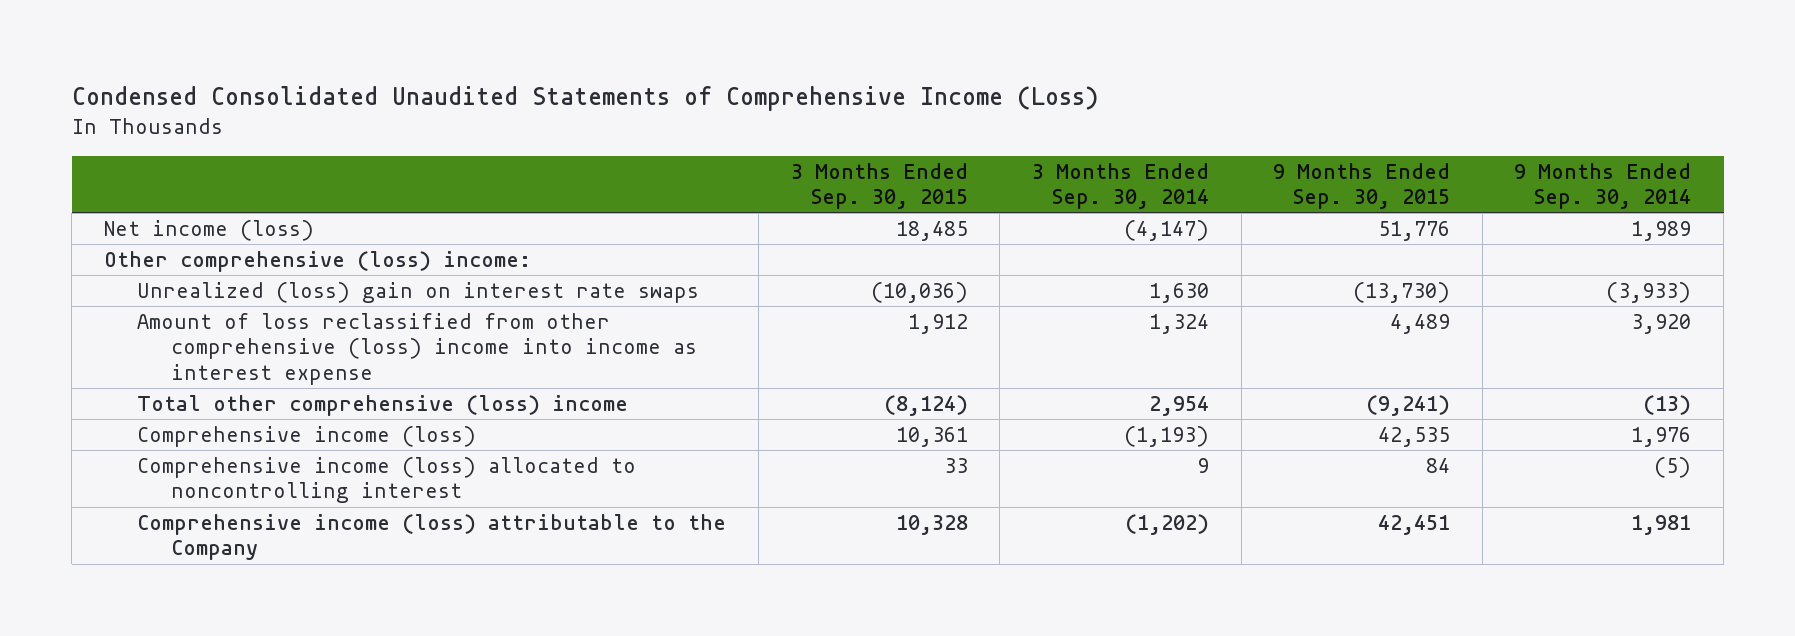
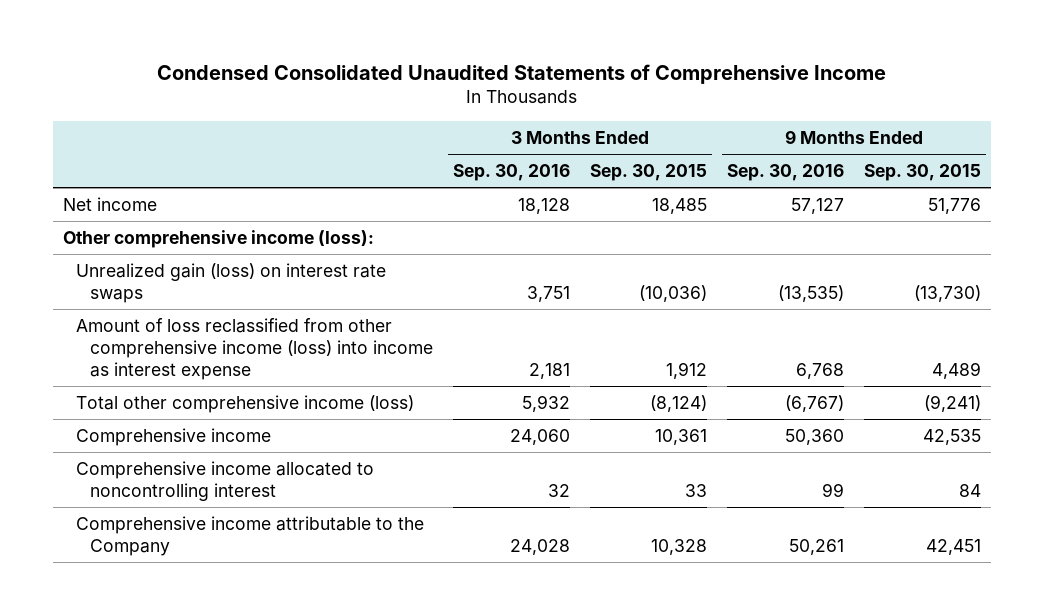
- Condensed Consolidated Unaudited Statements of Comprehensive Income (Loss)
+ Condensed Consolidated Unaudited Statements of Comprehensive Income
- | 3 Months Ended Sep. 30, 2015 | 3 Months Ended Sep. 30, 2014 | 9 Months Ended Sep. 30, 2015 | 9 Months Ended Sep. 30, 2014
+ | 3 Months Ended Sep. 30, 2016 | 3 Months Ended Sep. 30, 2015 | 9 Months Ended Sep. 30, 2016 | 9 Months Ended Sep. 30, 2015
- Net income (loss) | 18,485 | (4,147) | 51,776 | 1,989
- Other comprehensive (loss) income:
- Unrealized (loss) gain on interest rate swaps | (10,036) | 1,630 | (13,730) | (3,933)
- Amount of loss reclassified from other comprehensive (loss) income into income as interest expense | 1,912 | 1,324 | 4,489 | 3,920
- Total other comprehensive (loss) income | (8,124) | 2,954 | (9,241) | (13)
- Comprehensive income (loss) | 10,361 | (1,193) | 42,535 | 1,976
- Comprehensive income (loss) allocated to noncontrolling interest | 33 | 9 | 84 | (5)
- Comprehensive income (loss) attributable to the Company | 10,328 | (1,202) | 42,451 | 1,981
+ Net income | 18,128 | 18,485 | 57,127 | 51,776
+ Other comprehensive income (loss):
+ Unrealized gain (loss) on interest rate swaps | 3,751 | (10,036) | (13,535) | (13,730)
+ Amount of loss reclassified from other comprehensive income (loss) into income as interest expense | 2,181 | 1,912 | 6,768 | 4,489
+ Total other comprehensive income (loss) | 5,932 | (8,124) | (6,767) | (9,241)
+ Comprehensive income | 24,060 | 10,361 | 50,360 | 42,535
+ Comprehensive income allocated to noncontrolling interest | 32 | 33 | 99 | 84
+ Comprehensive income attributable to the Company | 24,028 | 10,328 | 50,261 | 42,451

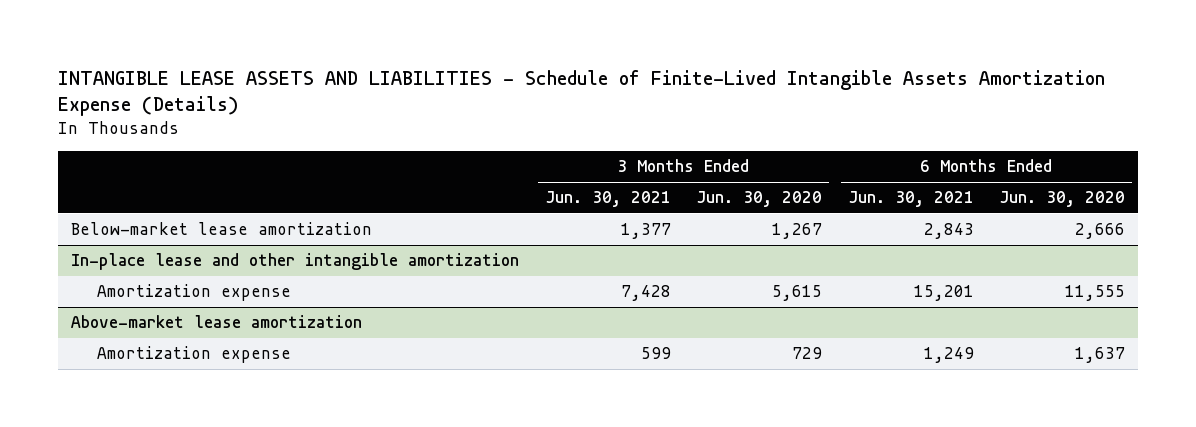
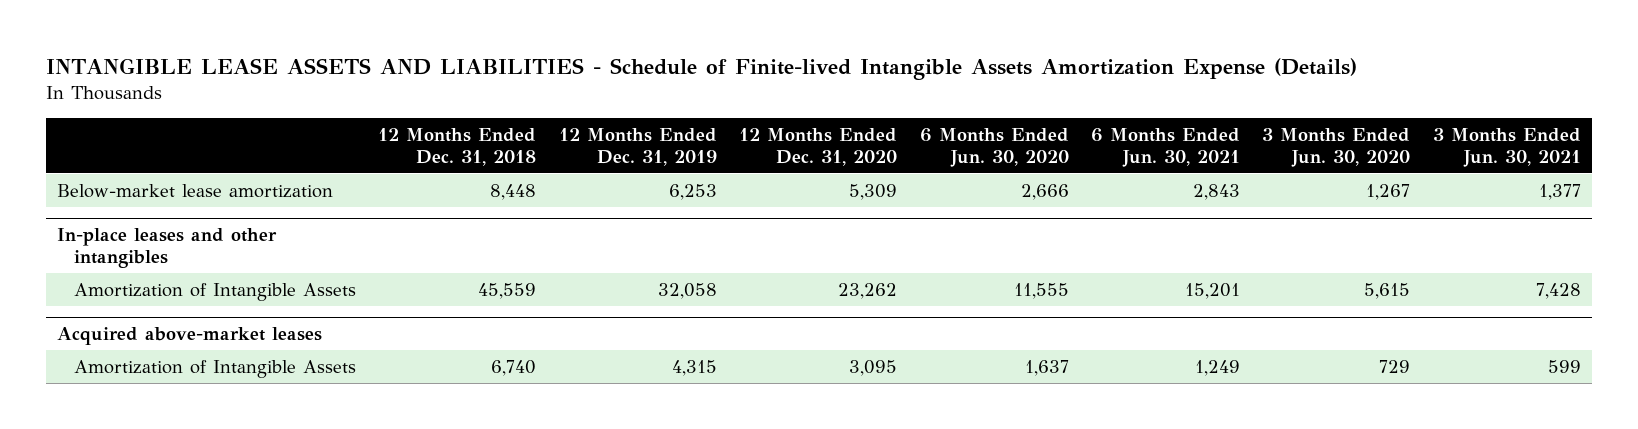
- INTANGIBLE LEASE ASSETS AND LIABILITIES - Schedule of Finite-Lived Intangible Assets Amortization Expense (Details)
+ INTANGIBLE LEASE ASSETS AND LIABILITIES - Schedule of Finite-lived Intangible Assets Amortization Expense (Details)
- | 3 Months Ended Jun. 30, 2021 | 3 Months Ended Jun. 30, 2020 | 6 Months Ended Jun. 30, 2021 | 6 Months Ended Jun. 30, 2020
+ | 12 Months Ended Dec. 31, 2018 | 12 Months Ended Dec. 31, 2019 | 12 Months Ended Dec. 31, 2020 | 6 Months Ended Jun. 30, 2020 | 6 Months Ended Jun. 30, 2021 | 3 Months Ended Jun. 30, 2020 | 3 Months Ended Jun. 30, 2021
- In-place lease and other intangible amortization
- Amortization expense | 7,428 | 5,615 | 15,201 | 11,555
- Above-market lease amortization
- Amortization expense | 599 | 729 | 1,249 | 1,637
+ In-place leases and other intangibles
+ Amortization of Intangible Assets | 45,559 | 32,058 | 23,262 | 11,555 | 15,201 | 5,615 | 7,428
+ Acquired above-market leases
+ Amortization of Intangible Assets | 6,740 | 4,315 | 3,095 | 1,637 | 1,249 | 729 | 599

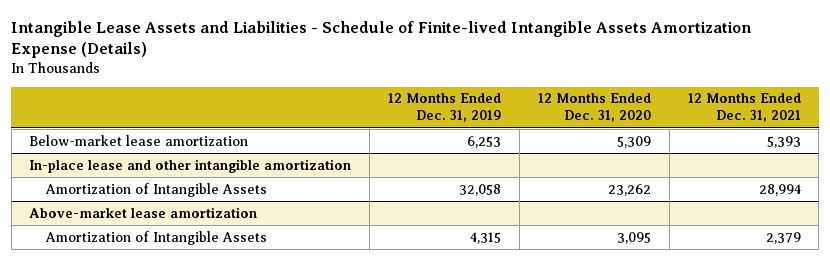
- INTANGIBLE LEASE ASSETS AND LIABILITIES - Schedule of Finite-lived Intangible Assets Amortization Expense (Details)
+ Intangible Lease Assets and Liabilities - Schedule of Finite-lived Intangible Assets Amortization Expense (Details)
- | 12 Months Ended Dec. 31, 2018 | 12 Months Ended Dec. 31, 2019 | 12 Months Ended Dec. 31, 2020 | 6 Months Ended Jun. 30, 2020 | 6 Months Ended Jun. 30, 2021 | 3 Months Ended Jun. 30, 2020 | 3 Months Ended Jun. 30, 2021
+ | 12 Months Ended Dec. 31, 2019 | 12 Months Ended Dec. 31, 2020 | 12 Months Ended Dec. 31, 2021
- In-place leases and other intangibles
+ In-place lease and other intangible amortization
- Acquired above-market leases
+ Above-market lease amortization

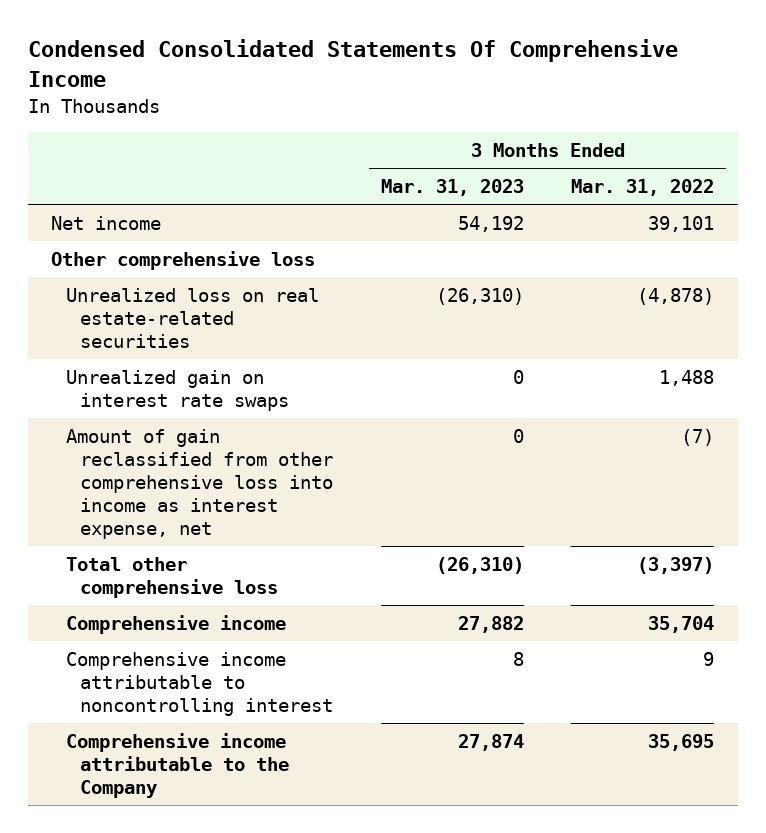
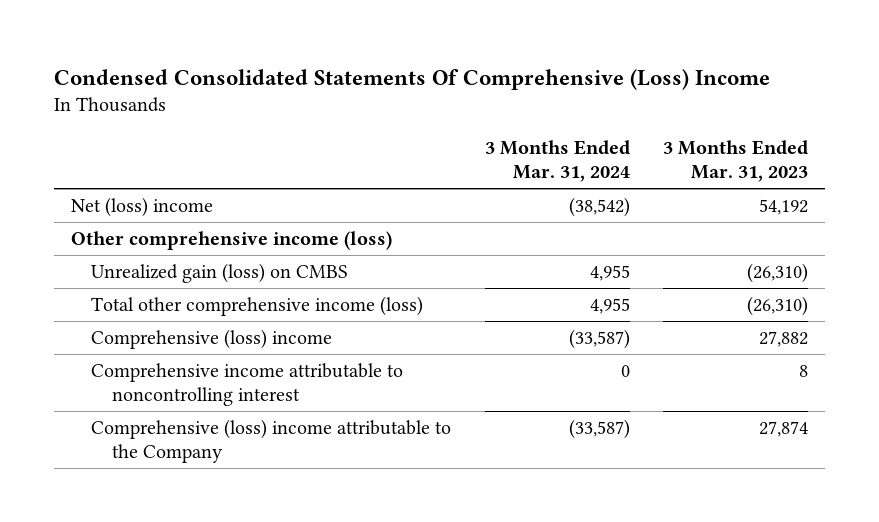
- Condensed Consolidated Statements Of Comprehensive Income
+ Condensed Consolidated Statements Of Comprehensive (Loss) Income
- | 3 Months Ended Mar. 31, 2023 | 3 Months Ended Mar. 31, 2022
+ | 3 Months Ended Mar. 31, 2024 | 3 Months Ended Mar. 31, 2023
- Net income | 54,192 | 39,101
- Other comprehensive loss
- Unrealized loss on real estate-related securities | (26,310) | (4,878)
- Unrealized gain on interest rate swaps | 0 | 1,488
- Amount of gain reclassified from other comprehensive loss into income as interest expense, net | 0 | (7)
- Total other comprehensive loss | (26,310) | (3,397)
- Comprehensive income | 27,882 | 35,704
+ Net (loss) income | (38,542) | 54,192
+ Other comprehensive income (loss)
+ Unrealized gain (loss) on CMBS | 4,955 | (26,310)
+ Total other comprehensive income (loss) | 4,955 | (26,310)
+ Comprehensive (loss) income | (33,587) | 27,882
- Comprehensive income attributable to the Company | 27,874 | 35,695
+ Comprehensive (loss) income attributable to the Company | (33,587) | 27,874

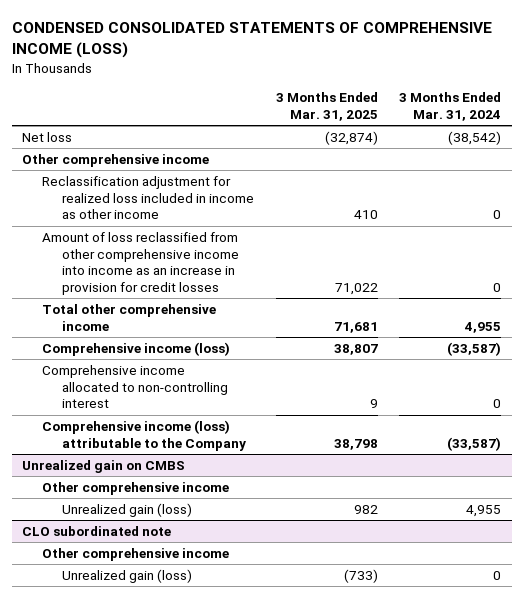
- Condensed Consolidated Statements Of Comprehensive (Loss) Income
+ CONDENSED CONSOLIDATED STATEMENTS OF COMPREHENSIVE INCOME (LOSS)
- | 3 Months Ended Mar. 31, 2024 | 3 Months Ended Mar. 31, 2023
+ | 3 Months Ended Mar. 31, 2025 | 3 Months Ended Mar. 31, 2024
- Net (loss) income | (38,542) | 54,192
- Other comprehensive income (loss)
- Unrealized gain (loss) on CMBS | 4,955 | (26,310)
- Total other comprehensive income (loss) | 4,955 | (26,310)
- Comprehensive (loss) income | (33,587) | 27,882
- Comprehensive income attributable to noncontrolling interest | 0 | 8
- Comprehensive (loss) income attributable to the Company | (33,587) | 27,874
+ Net loss | (32,874) | (38,542)
+ Other comprehensive income
+ Reclassification adjustment for realized loss included in income as other income | 410 | 0
+ Amount of loss reclassified from other comprehensive income into income as an increase in provision for credit losses | 71,022 | 0
+ Total other comprehensive income | 71,681 | 4,955
+ Comprehensive income (loss) | 38,807 | (33,587)
+ Comprehensive income allocated to non-controlling interest | 9 | 0
+ Comprehensive income (loss) attributable to the Company | 38,798 | (33,587)
+ Unrealized gain on CMBS
+ Other comprehensive income
+ Unrealized gain (loss) | 982 | 4,955
+ CLO subordinated note
+ Other comprehensive income
+ Unrealized gain (loss) | (733) | 0

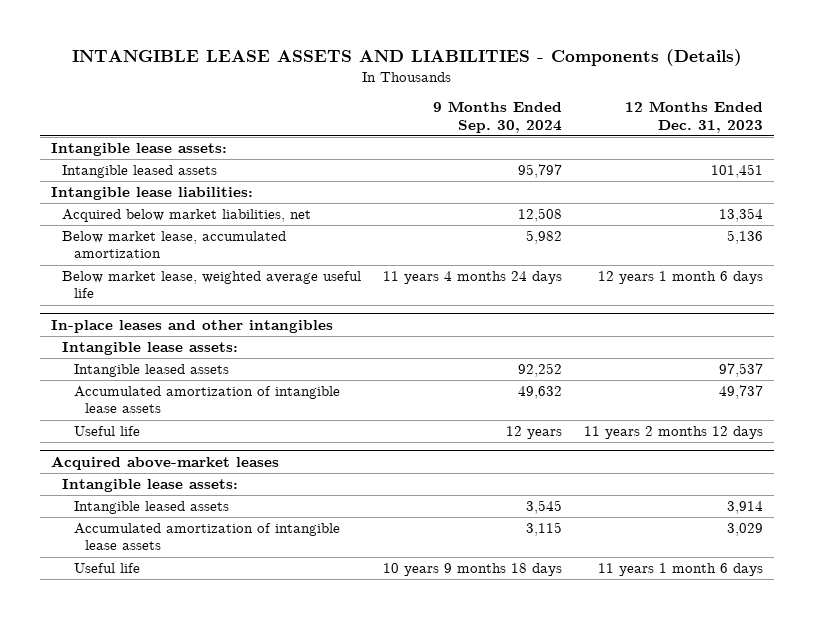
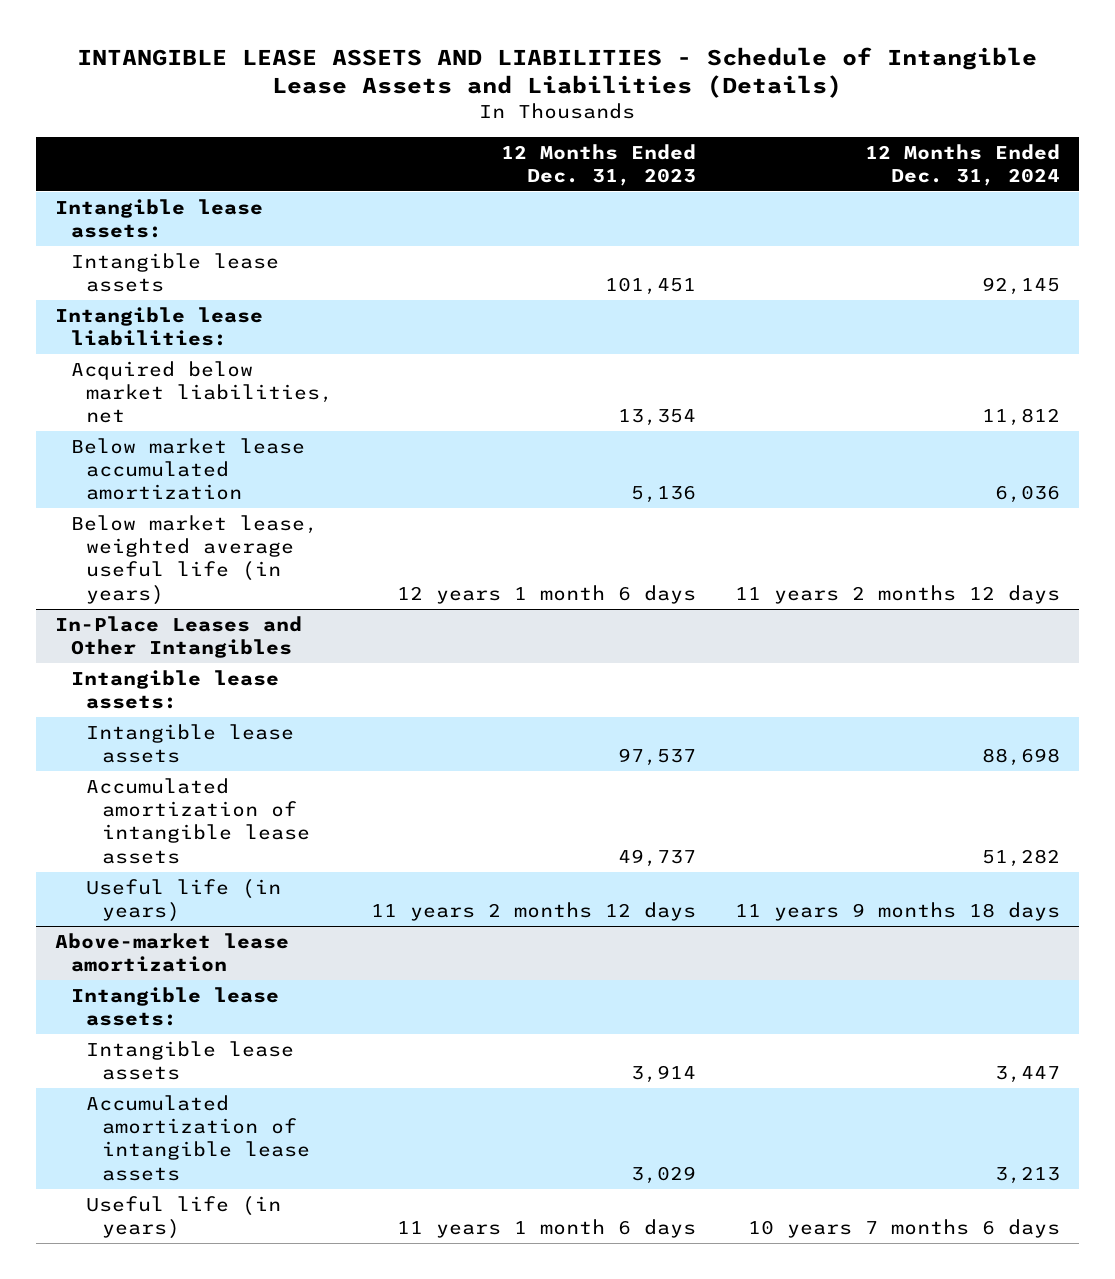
- INTANGIBLE LEASE ASSETS AND LIABILITIES - Components (Details)
+ INTANGIBLE LEASE ASSETS AND LIABILITIES - Schedule of Intangible Lease Assets and Liabilities (Details)
- | 9 Months Ended Sep. 30, 2024 | 12 Months Ended Dec. 31, 2023
+ | 12 Months Ended Dec. 31, 2023 | 12 Months Ended Dec. 31, 2024
- Intangible leased assets | 95,797 | 101,451
+ Intangible lease assets | 101,451 | 92,145
- Below market lease, accumulated amortization | 5,982 | 5,136
- Below market lease, weighted average useful life | 11 years 4 months 24 days | 12 years 1 month 6 days
- In-place leases and other intangibles
+ Below market lease accumulated amortization | 5,136 | 6,036
+ Below market lease, weighted average useful life (in years) | 12 years 1 month 6 days | 11 years 2 months 12 days
+ In-Place Leases and Other Intangibles
- Intangible leased assets | 92,252 | 97,537
+ Intangible lease assets | 97,537 | 88,698
- Useful life | 12 years | 11 years 2 months 12 days
- Acquired above-market leases
+ Useful life (in years) | 11 years 2 months 12 days | 11 years 9 months 18 days
+ Above-market lease amortization
- Intangible leased assets | 3,545 | 3,914
+ Intangible lease assets | 3,914 | 3,447
- Useful life | 10 years 9 months 18 days | 11 years 1 month 6 days
+ Useful life (in years) | 11 years 1 month 6 days | 10 years 7 months 6 days

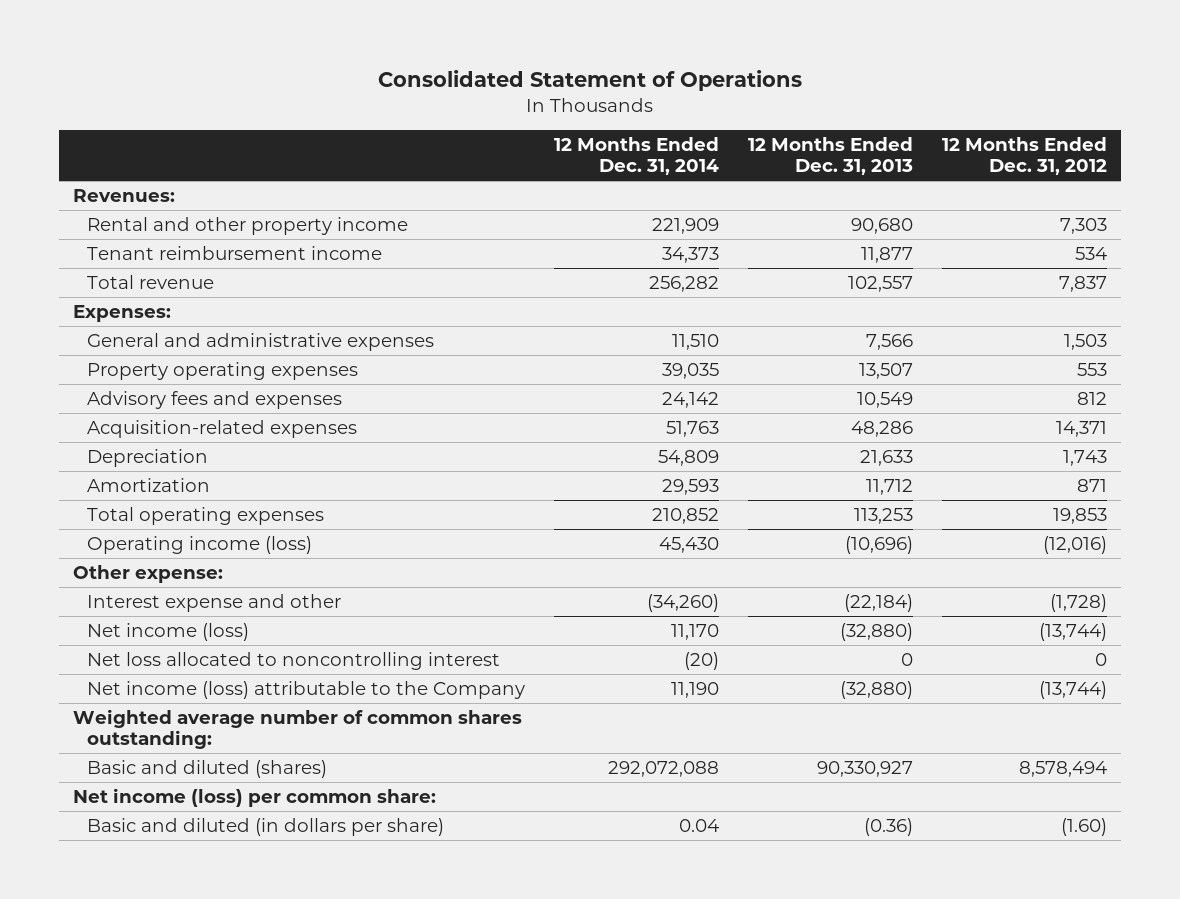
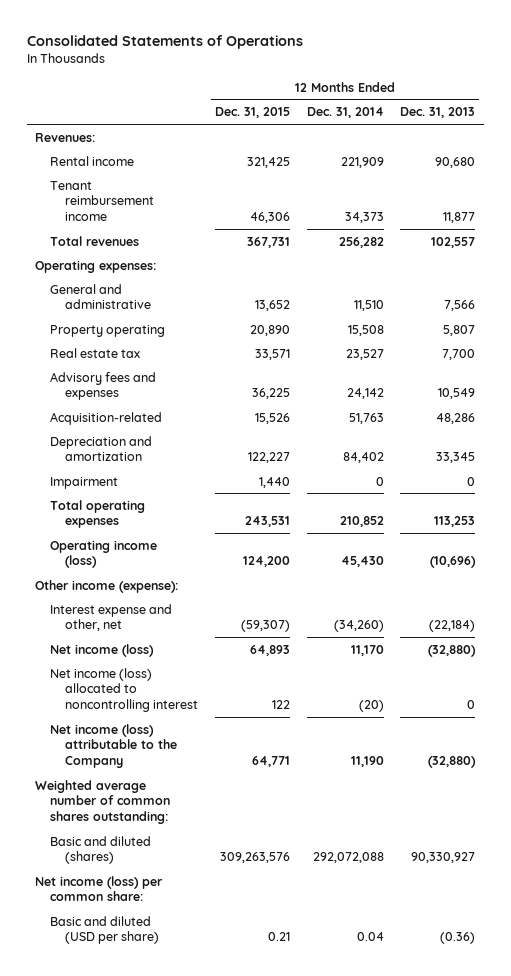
- Consolidated Statement of Operations
+ Consolidated Statements of Operations
- | 12 Months Ended Dec. 31, 2014 | 12 Months Ended Dec. 31, 2013 | 12 Months Ended Dec. 31, 2012
+ | 12 Months Ended Dec. 31, 2015 | 12 Months Ended Dec. 31, 2014 | 12 Months Ended Dec. 31, 2013
- Rental and other property income | 221,909 | 90,680 | 7,303
+ Rental income | 321,425 | 221,909 | 90,680
- Total revenue | 256,282 | 102,557 | 7,837
- Expenses:
- General and administrative expenses | 11,510 | 7,566 | 1,503
- Property operating expenses | 39,035 | 13,507 | 553
+ Total revenues | 367,731 | 256,282 | 102,557
+ Operating expenses:
+ General and administrative | 13,652 | 11,510 | 7,566
+ Property operating | 20,890 | 15,508 | 5,807
+ Real estate tax | 33,571 | 23,527 | 7,700
- Acquisition-related expenses | 51,763 | 48,286 | 14,371
- Depreciation | 54,809 | 21,633 | 1,743
- Amortization | 29,593 | 11,712 | 871
+ Acquisition-related | 15,526 | 51,763 | 48,286
+ Depreciation and amortization | 122,227 | 84,402 | 33,345
+ Impairment | 1,440 | 0 | 0
- Other expense:
- Interest expense and other | (34,260) | (22,184) | (1,728)
+ Other income (expense):
+ Interest expense and other, net | (59,307) | (34,260) | (22,184)
- Net loss allocated to noncontrolling interest | (20) | 0 | 0
+ Net income (loss) allocated to noncontrolling interest | 122 | (20) | 0
- Basic and diluted (in dollars per share) | 0.04 | (0.36) | (1.60)
+ Basic and diluted (USD per share) | 0.21 | 0.04 | (0.36)

